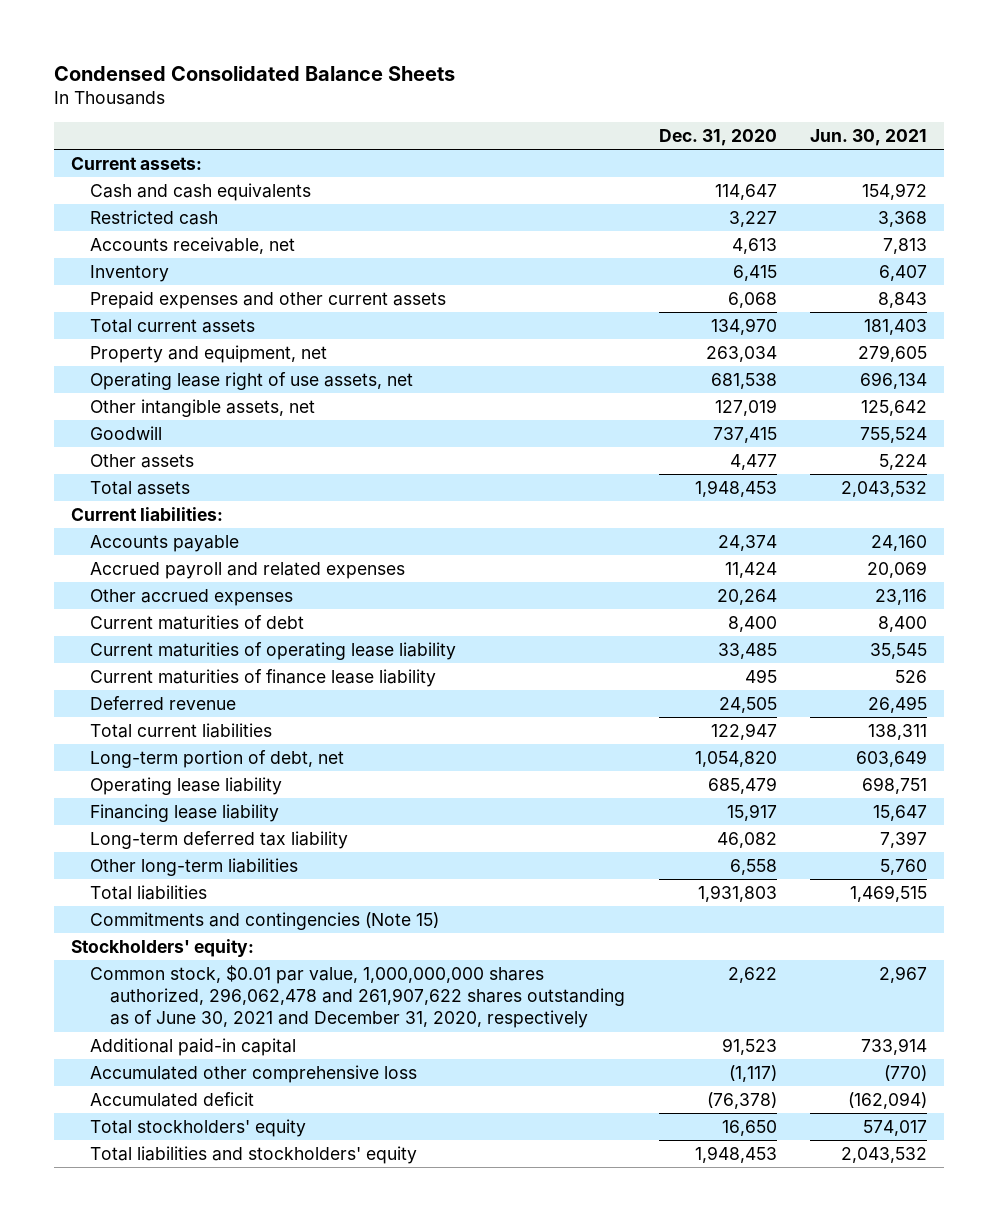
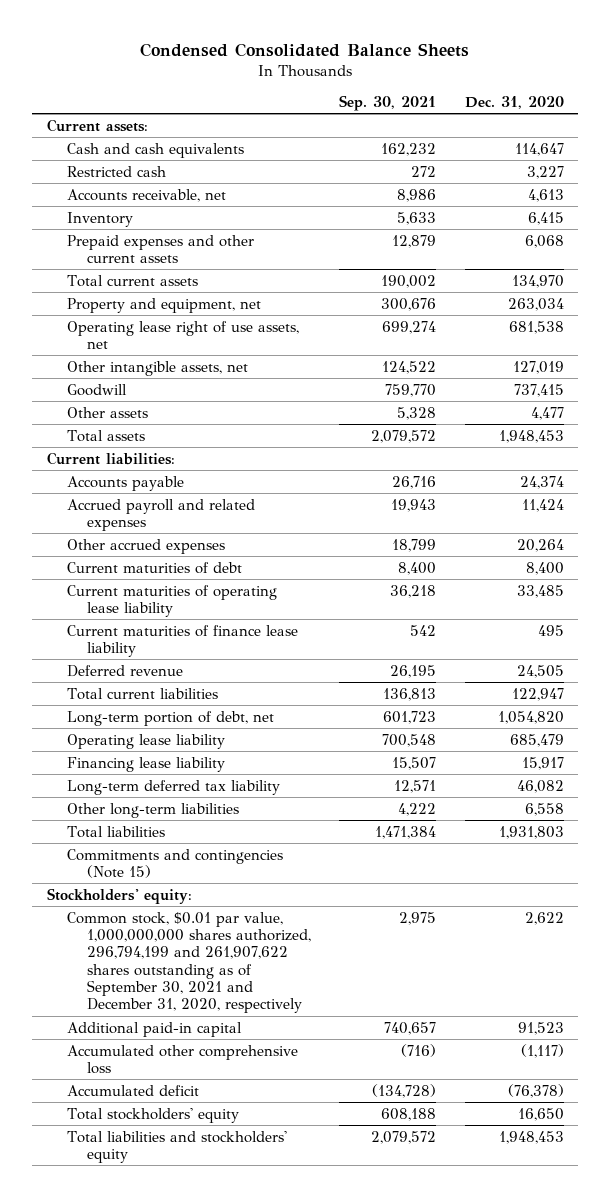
- | Dec. 31, 2020 | Jun. 30, 2021
+ | Sep. 30, 2021 | Dec. 31, 2020
- Common stock, $0.01 par value, 1,000,000,000 shares authorized, 296,062,478 and 261,907,622 shares outstanding as of June 30, 2021 and December 31, 2020, respectively | 2,622 | 2,967
+ Common stock, $0.01 par value, 1,000,000,000 shares authorized, 296,794,199 and 261,907,622 shares outstanding as of September 30, 2021 and December 31, 2020, respectively | 2,975 | 2,622

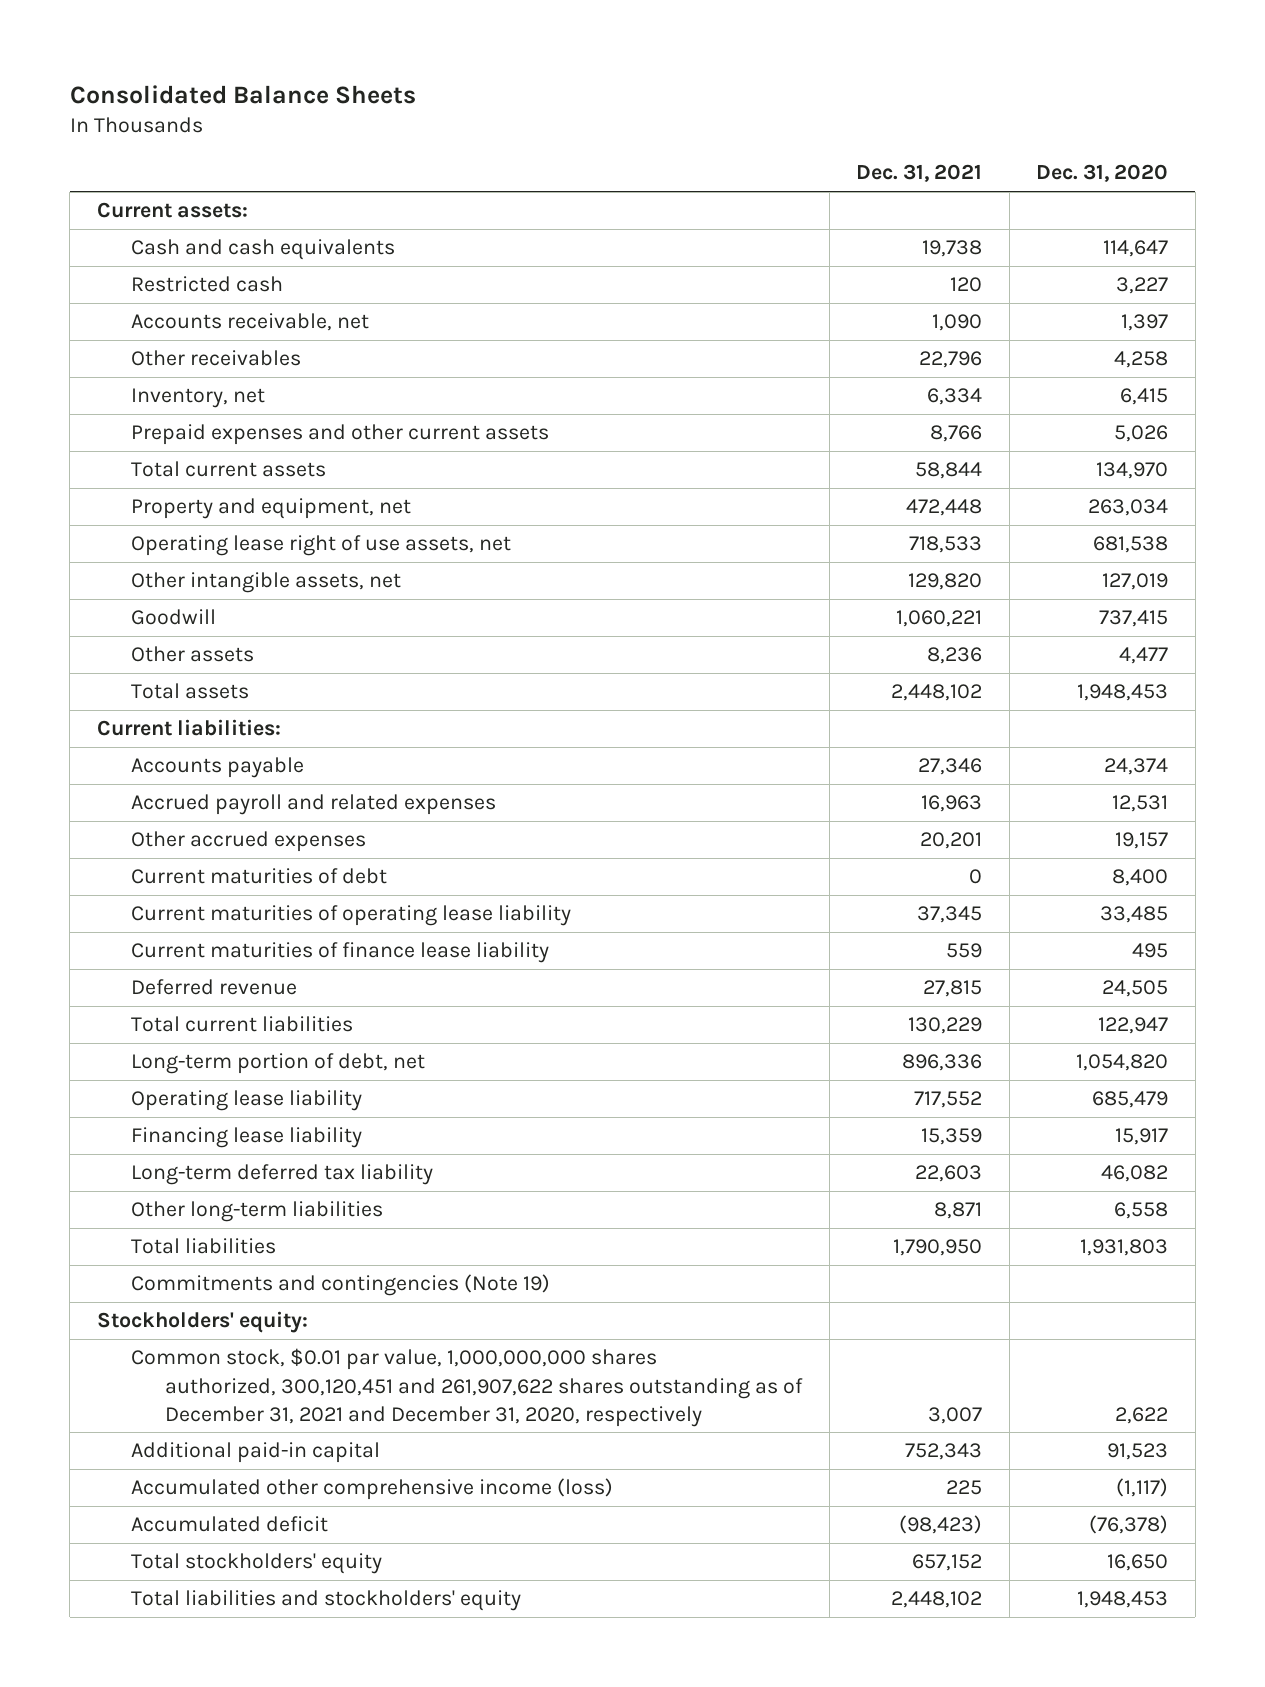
- Condensed Consolidated Balance Sheets
+ Consolidated Balance Sheets
- | Sep. 30, 2021 | Dec. 31, 2020
+ | Dec. 31, 2021 | Dec. 31, 2020
- Accounts receivable, net | 8,986 | 4,613
- Inventory | 5,633 | 6,415
- Prepaid expenses and other current assets | 12,879 | 6,068
+ Accounts receivable, net | 1,090 | 1,397
+ Other receivables | 22,796 | 4,258
+ Inventory, net | 6,334 | 6,415
+ Prepaid expenses and other current assets | 8,766 | 5,026
- Accrued payroll and related expenses | 19,943 | 11,424
- Other accrued expenses | 18,799 | 20,264
+ Accrued payroll and related expenses | 16,963 | 12,531
+ Other accrued expenses | 20,201 | 19,157
- Commitments and contingencies (Note 15)
+ Commitments and contingencies (Note 19)
- Common stock, $0.01 par value, 1,000,000,000 shares authorized, 296,794,199 and 261,907,622 shares outstanding as of September 30, 2021 and December 31, 2020, respectively | 2,975 | 2,622
+ Common stock, $0.01 par value, 1,000,000,000 shares authorized, 300,120,451 and 261,907,622 shares outstanding as of December 31, 2021 and December 31, 2020, respectively | 3,007 | 2,622
- Accumulated other comprehensive loss | (716) | (1,117)
+ Accumulated other comprehensive income (loss) | 225 | (1,117)

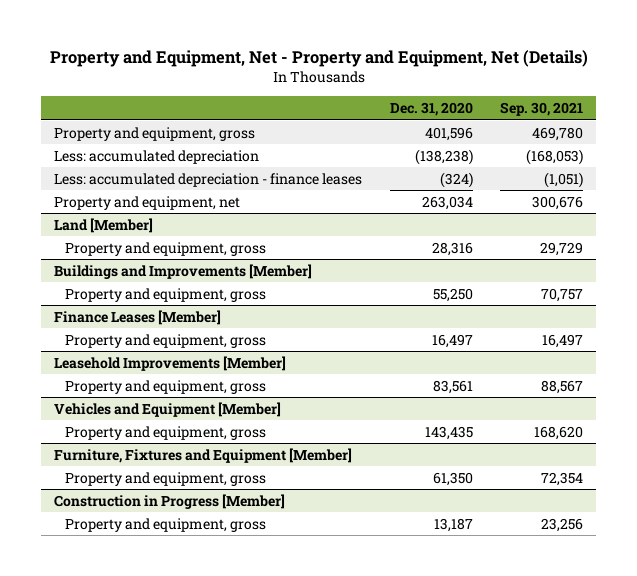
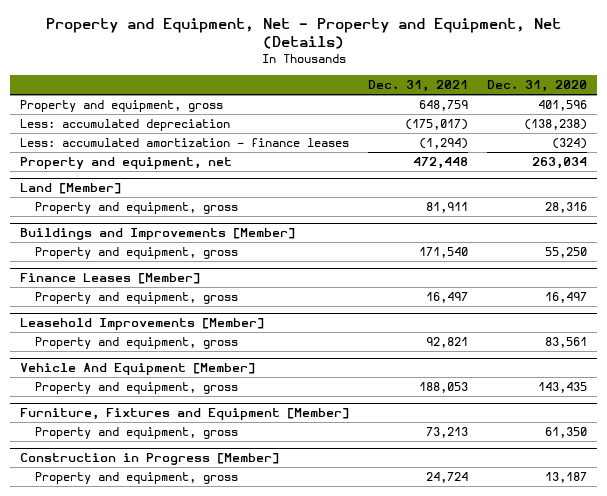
- | Dec. 31, 2020 | Sep. 30, 2021
+ | Dec. 31, 2021 | Dec. 31, 2020
- Less: accumulated depreciation - finance leases | (324) | (1,051)
+ Less: accumulated amortization - finance leases | (1,294) | (324)
- Vehicles and Equipment [Member]
+ Vehicle And Equipment [Member]

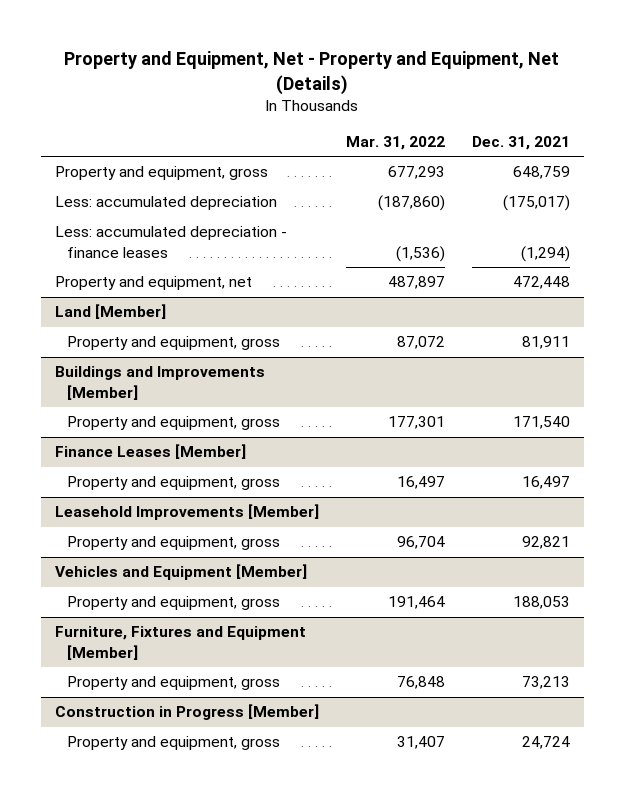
- | Dec. 31, 2021 | Dec. 31, 2020
+ | Mar. 31, 2022 | Dec. 31, 2021
- Less: accumulated amortization - finance leases | (1,294) | (324)
+ Less: accumulated depreciation - finance leases | (1,536) | (1,294)
- Vehicle And Equipment [Member]
+ Vehicles and Equipment [Member]

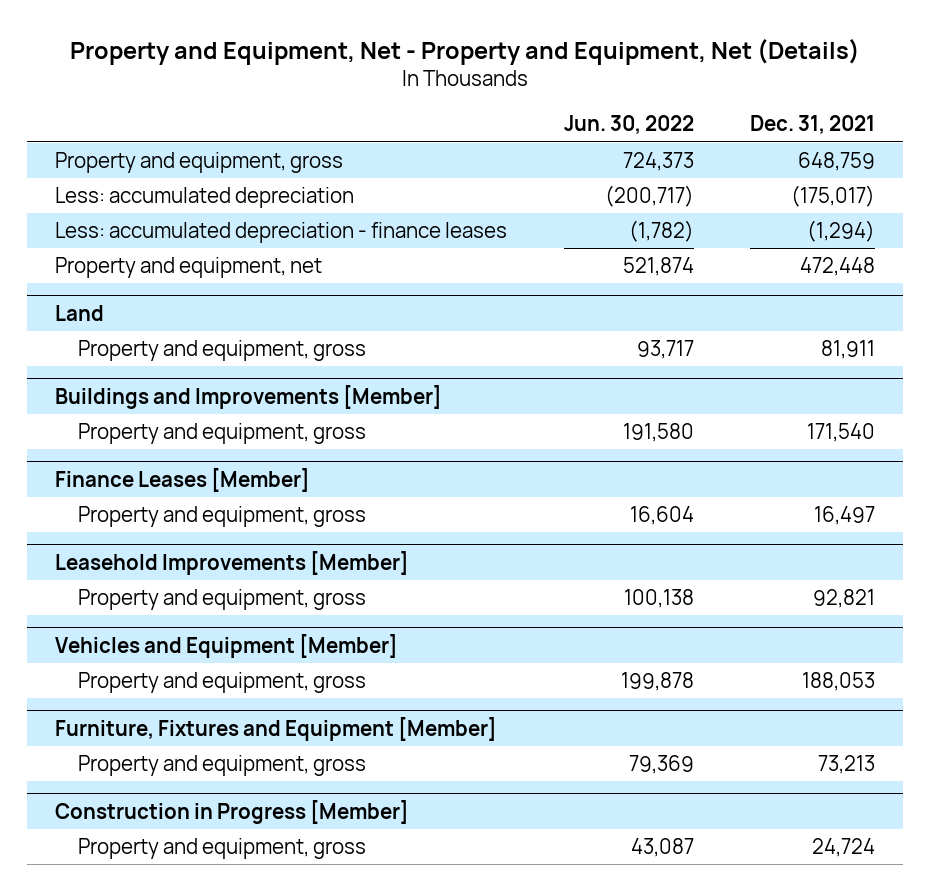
- | Mar. 31, 2022 | Dec. 31, 2021
+ | Jun. 30, 2022 | Dec. 31, 2021
- Land [Member]
+ Land

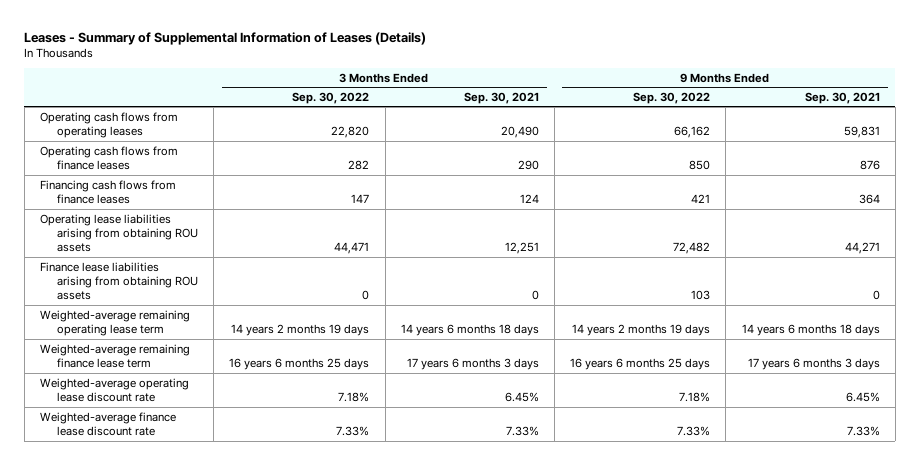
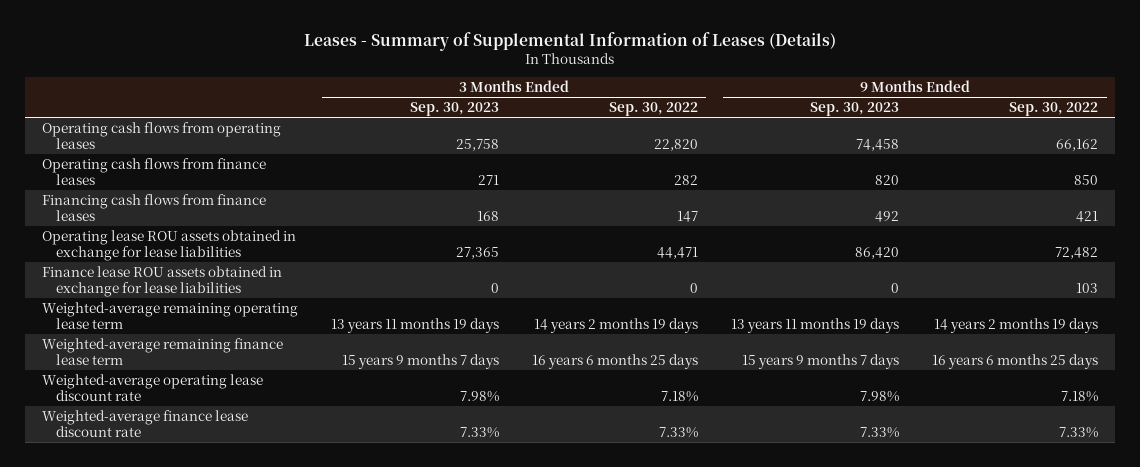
- | 3 Months Ended Sep. 30, 2022 | 3 Months Ended Sep. 30, 2021 | 9 Months Ended Sep. 30, 2022 | 9 Months Ended Sep. 30, 2021
+ | 3 Months Ended Sep. 30, 2023 | 3 Months Ended Sep. 30, 2022 | 9 Months Ended Sep. 30, 2023 | 9 Months Ended Sep. 30, 2022
- Operating lease liabilities arising from obtaining ROU assets | 44,471 | 12,251 | 72,482 | 44,271
- Finance lease liabilities arising from obtaining ROU assets | 0 | 0 | 103 | 0
+ Operating lease ROU assets obtained in exchange for lease liabilities | 27,365 | 44,471 | 86,420 | 72,482
+ Finance lease ROU assets obtained in exchange for lease liabilities | 0 | 0 | 0 | 103

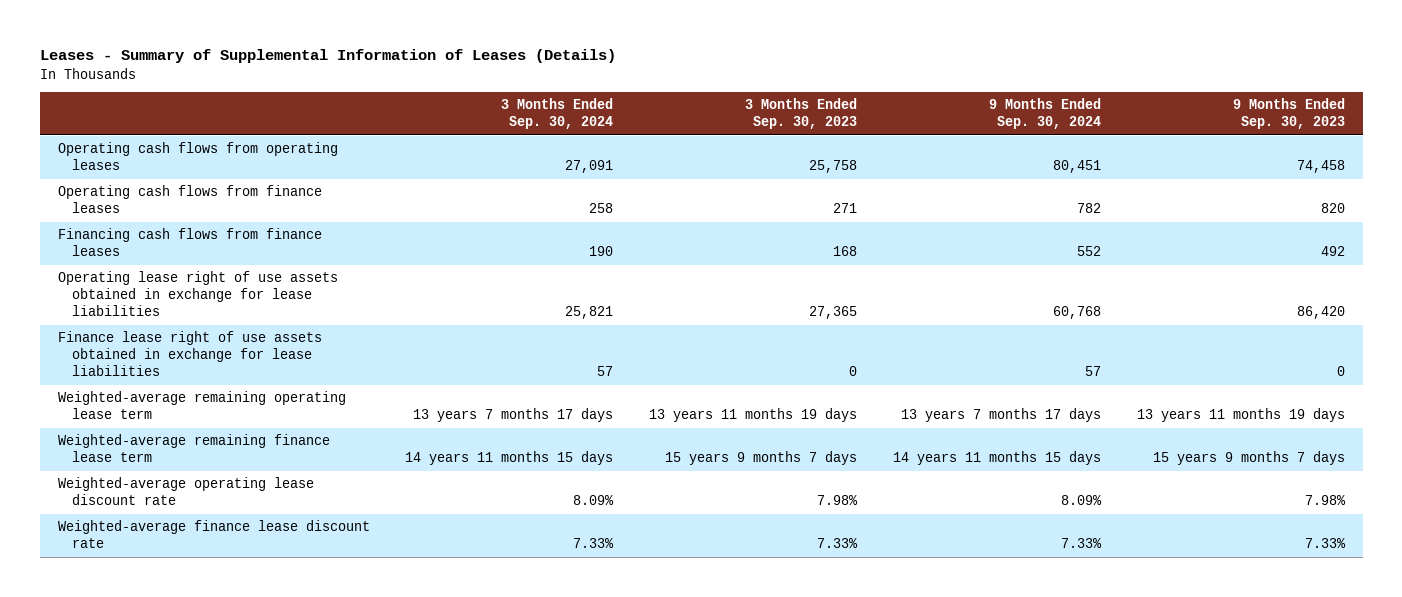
- | 3 Months Ended Sep. 30, 2023 | 3 Months Ended Sep. 30, 2022 | 9 Months Ended Sep. 30, 2023 | 9 Months Ended Sep. 30, 2022
+ | 3 Months Ended Sep. 30, 2024 | 3 Months Ended Sep. 30, 2023 | 9 Months Ended Sep. 30, 2024 | 9 Months Ended Sep. 30, 2023
- Operating lease ROU assets obtained in exchange for lease liabilities | 27,365 | 44,471 | 86,420 | 72,482
- Finance lease ROU assets obtained in exchange for lease liabilities | 0 | 0 | 0 | 103
+ Operating lease right of use assets obtained in exchange for lease liabilities | 25,821 | 27,365 | 60,768 | 86,420
+ Finance lease right of use assets obtained in exchange for lease liabilities | 57 | 0 | 57 | 0

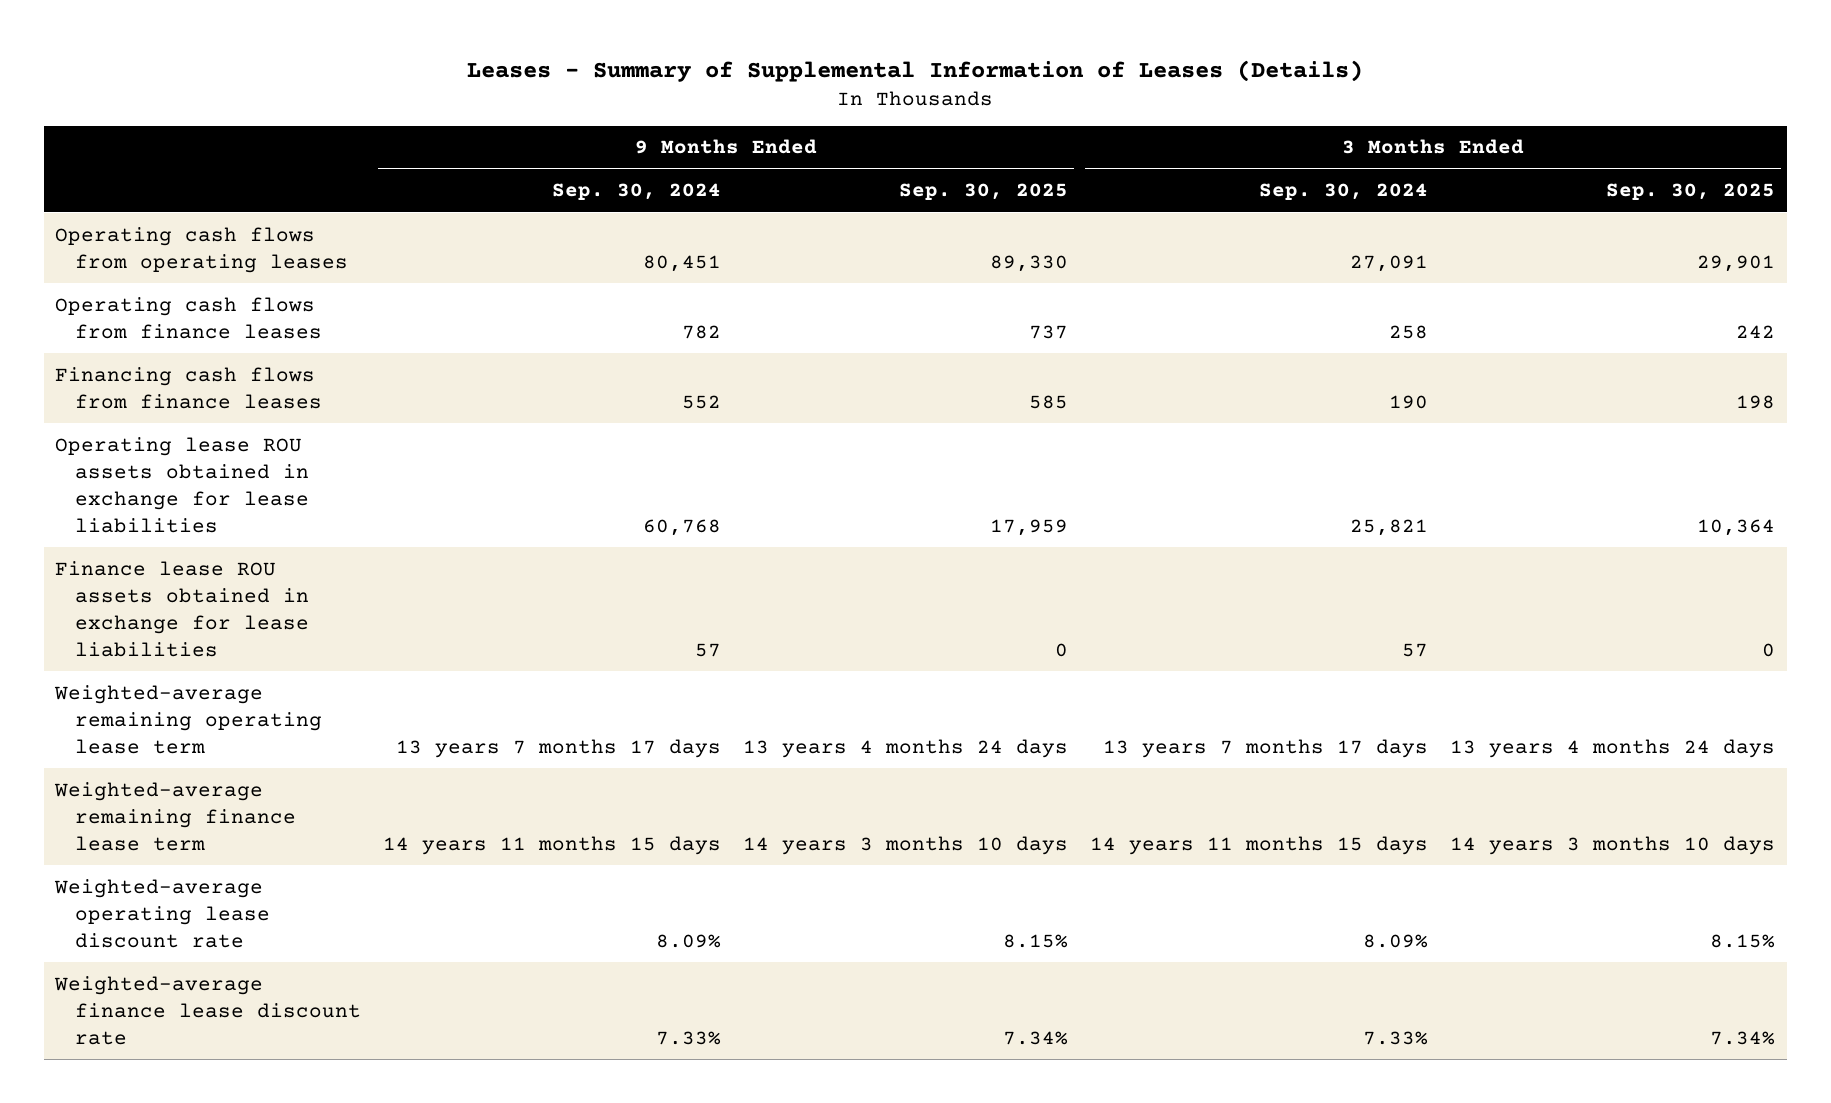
- | 3 Months Ended Sep. 30, 2024 | 3 Months Ended Sep. 30, 2023 | 9 Months Ended Sep. 30, 2024 | 9 Months Ended Sep. 30, 2023
+ | 9 Months Ended Sep. 30, 2024 | 9 Months Ended Sep. 30, 2025 | 3 Months Ended Sep. 30, 2024 | 3 Months Ended Sep. 30, 2025
- Operating lease right of use assets obtained in exchange for lease liabilities | 25,821 | 27,365 | 60,768 | 86,420
- Finance lease right of use assets obtained in exchange for lease liabilities | 57 | 0 | 57 | 0
+ Operating lease ROU assets obtained in exchange for lease liabilities | 60,768 | 17,959 | 25,821 | 10,364
+ Finance lease ROU assets obtained in exchange for lease liabilities | 57 | 0 | 57 | 0

